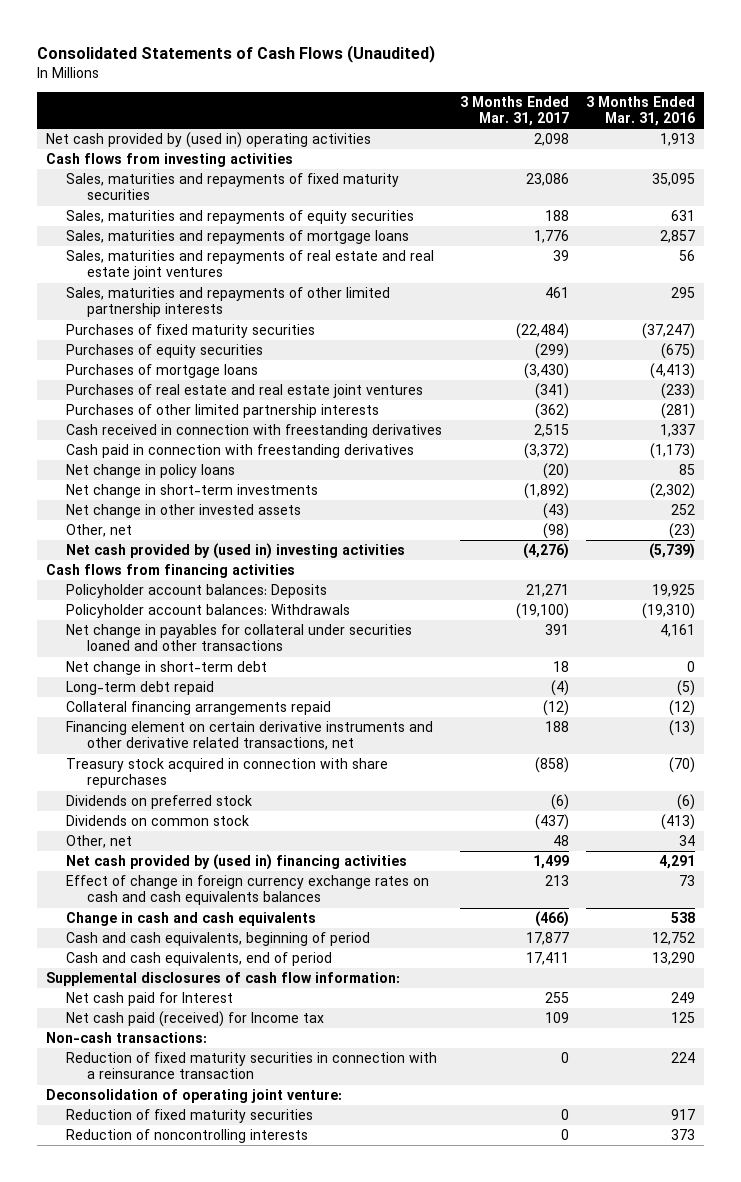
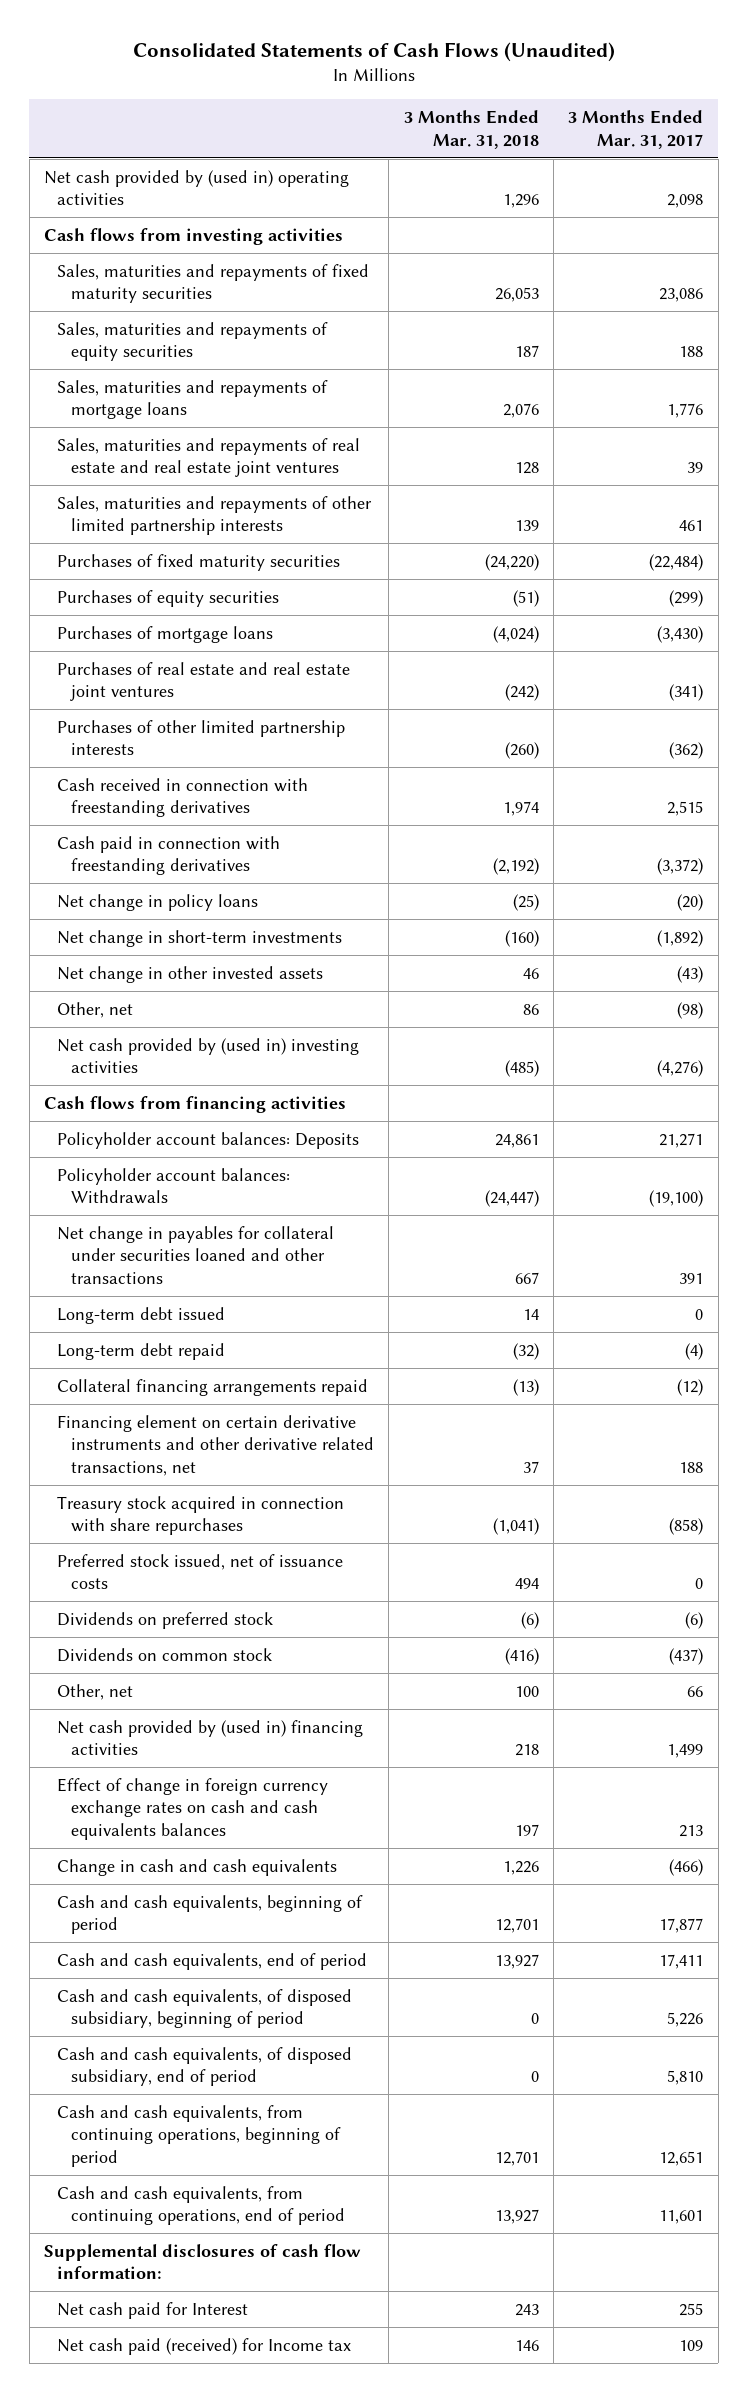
- | 3 Months Ended Mar. 31, 2017 | 3 Months Ended Mar. 31, 2016
+ | 3 Months Ended Mar. 31, 2018 | 3 Months Ended Mar. 31, 2017
- Net change in short-term debt | 18 | 0
+ Long-term debt issued | 14 | 0
+ Preferred stock issued, net of issuance costs | 494 | 0
- Other, net | 48 | 34
+ Other, net | 100 | 66
+ Cash and cash equivalents, of disposed subsidiary, beginning of period | 0 | 5,226
+ Cash and cash equivalents, of disposed subsidiary, end of period | 0 | 5,810
+ Cash and cash equivalents, from continuing operations, beginning of period | 12,701 | 12,651
+ Cash and cash equivalents, from continuing operations, end of period | 13,927 | 11,601
- Non-cash transactions:
- Reduction of fixed maturity securities in connection with a reinsurance transaction | 0 | 224
- Deconsolidation of operating joint venture:
- Reduction of fixed maturity securities | 0 | 917
- Reduction of noncontrolling interests | 0 | 373

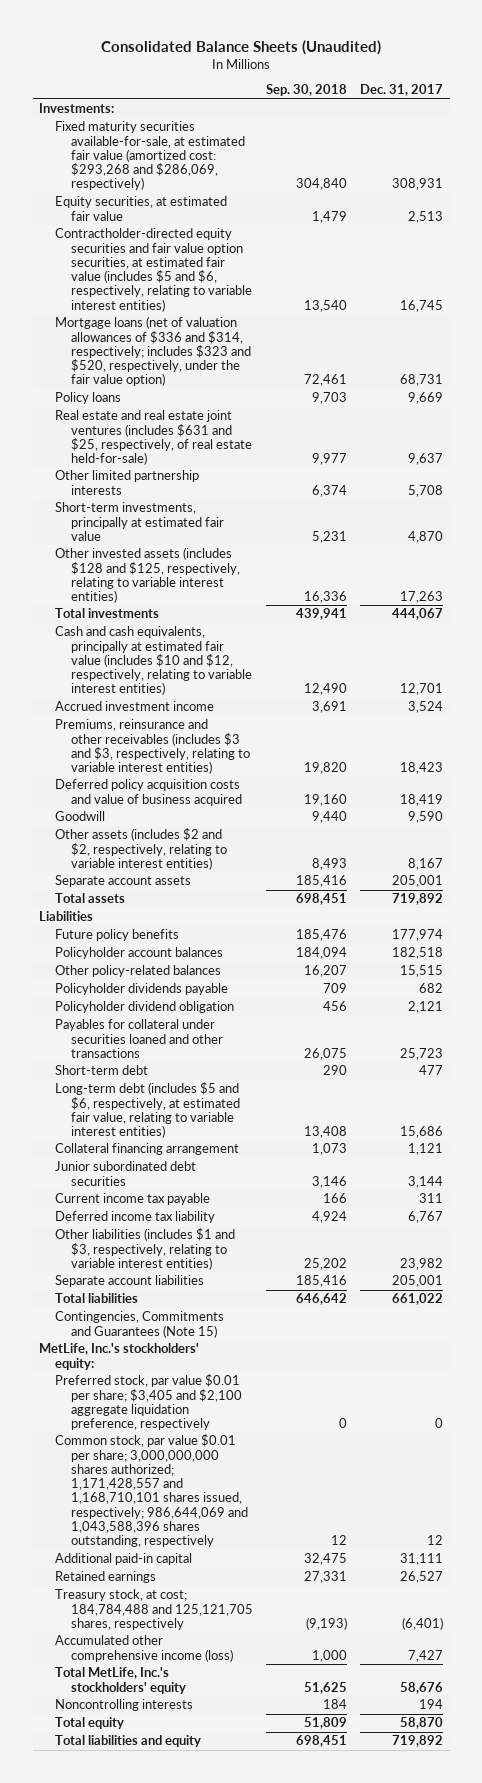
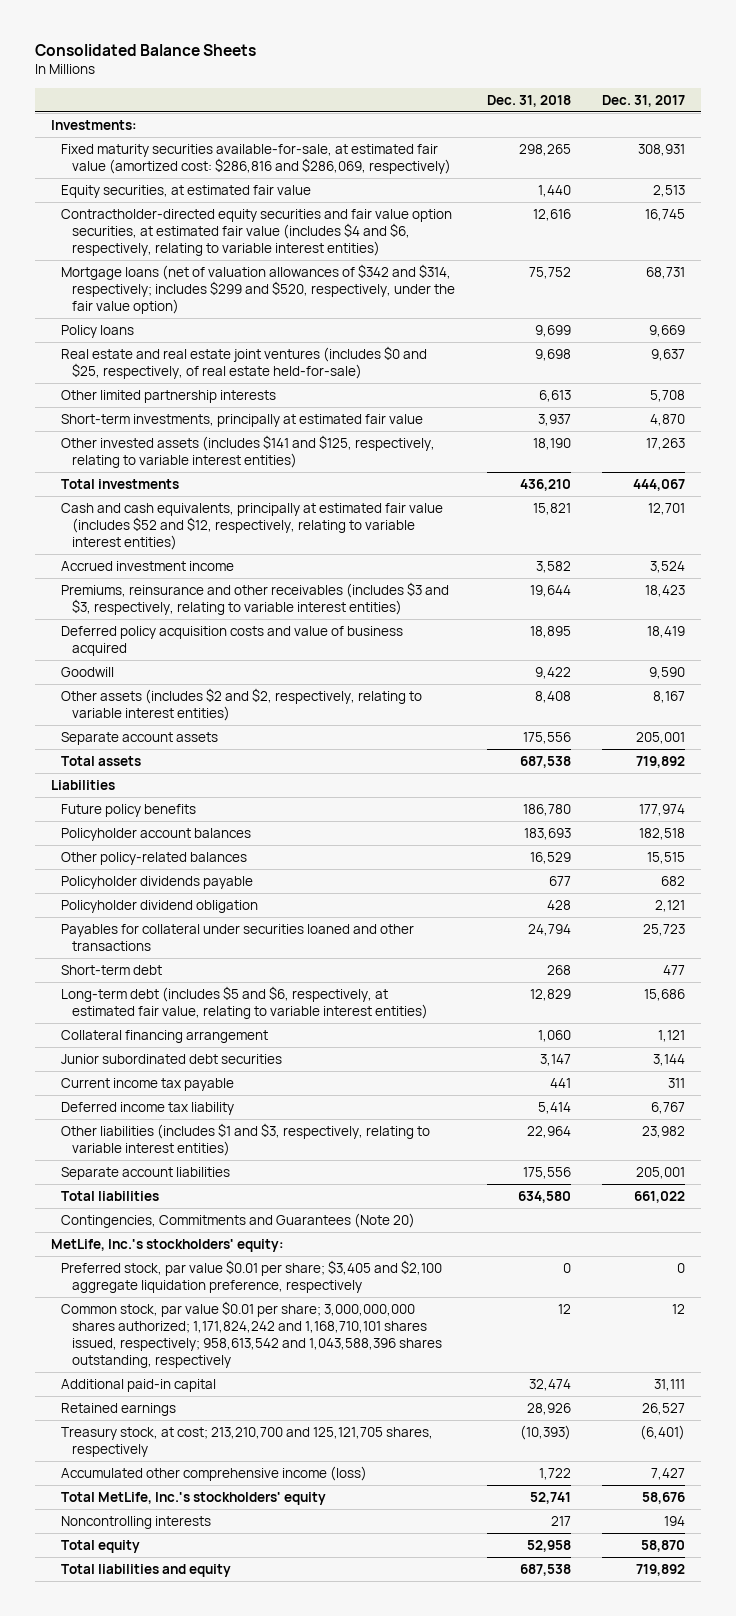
- Consolidated Balance Sheets (Unaudited)
+ Consolidated Balance Sheets
- | Sep. 30, 2018 | Dec. 31, 2017
+ | Dec. 31, 2018 | Dec. 31, 2017
- Fixed maturity securities available-for-sale, at estimated fair value (amortized cost: $293,268 and $286,069, respectively) | 304,840 | 308,931
+ Fixed maturity securities available-for-sale, at estimated fair value (amortized cost: $286,816 and $286,069, respectively) | 298,265 | 308,931
- Contractholder-directed equity securities and fair value option securities, at estimated fair value (includes $5 and $6, respectively, relating to variable interest entities) | 13,540 | 16,745
- Mortgage loans (net of valuation allowances of $336 and $314, respectively; includes $323 and $520, respectively, under the fair value option) | 72,461 | 68,731
+ Contractholder-directed equity securities and fair value option securities, at estimated fair value (includes $4 and $6, respectively, relating to variable interest entities) | 12,616 | 16,745
+ Mortgage loans (net of valuation allowances of $342 and $314, respectively; includes $299 and $520, respectively, under the fair value option) | 75,752 | 68,731
- Real estate and real estate joint ventures (includes $631 and $25, respectively, of real estate held-for-sale) | 9,977 | 9,637
+ Real estate and real estate joint ventures (includes $0 and $25, respectively, of real estate held-for-sale) | 9,698 | 9,637
- Other invested assets (includes $128 and $125, respectively, relating to variable interest entities) | 16,336 | 17,263
+ Other invested assets (includes $141 and $125, respectively, relating to variable interest entities) | 18,190 | 17,263
- Cash and cash equivalents, principally at estimated fair value (includes $10 and $12, respectively, relating to variable interest entities) | 12,490 | 12,701
+ Cash and cash equivalents, principally at estimated fair value (includes $52 and $12, respectively, relating to variable interest entities) | 15,821 | 12,701
- Contingencies, Commitments and Guarantees (Note 15)
+ Contingencies, Commitments and Guarantees (Note 20)
- Common stock, par value $0.01 per share; 3,000,000,000 shares authorized; 1,171,428,557 and 1,168,710,101 shares issued, respectively; 986,644,069 and 1,043,588,396 shares outstanding, respectively | 12 | 12
+ Common stock, par value $0.01 per share; 3,000,000,000 shares authorized; 1,171,824,242 and 1,168,710,101 shares issued, respectively; 958,613,542 and 1,043,588,396 shares outstanding, respectively | 12 | 12
- Treasury stock, at cost; 184,784,488 and 125,121,705 shares, respectively | (9,193) | (6,401)
+ Treasury stock, at cost; 213,210,700 and 125,121,705 shares, respectively | (10,393) | (6,401)

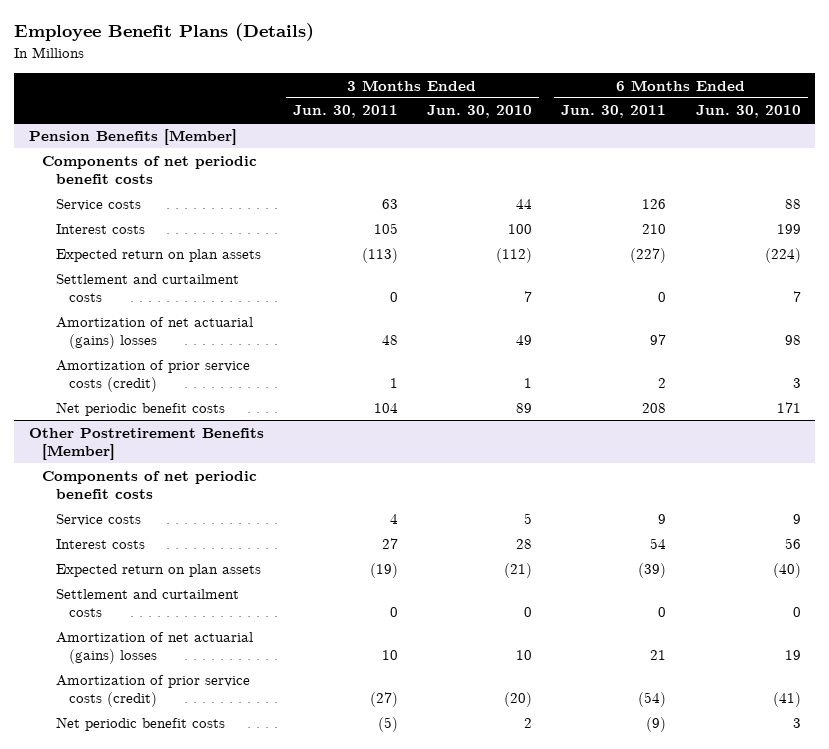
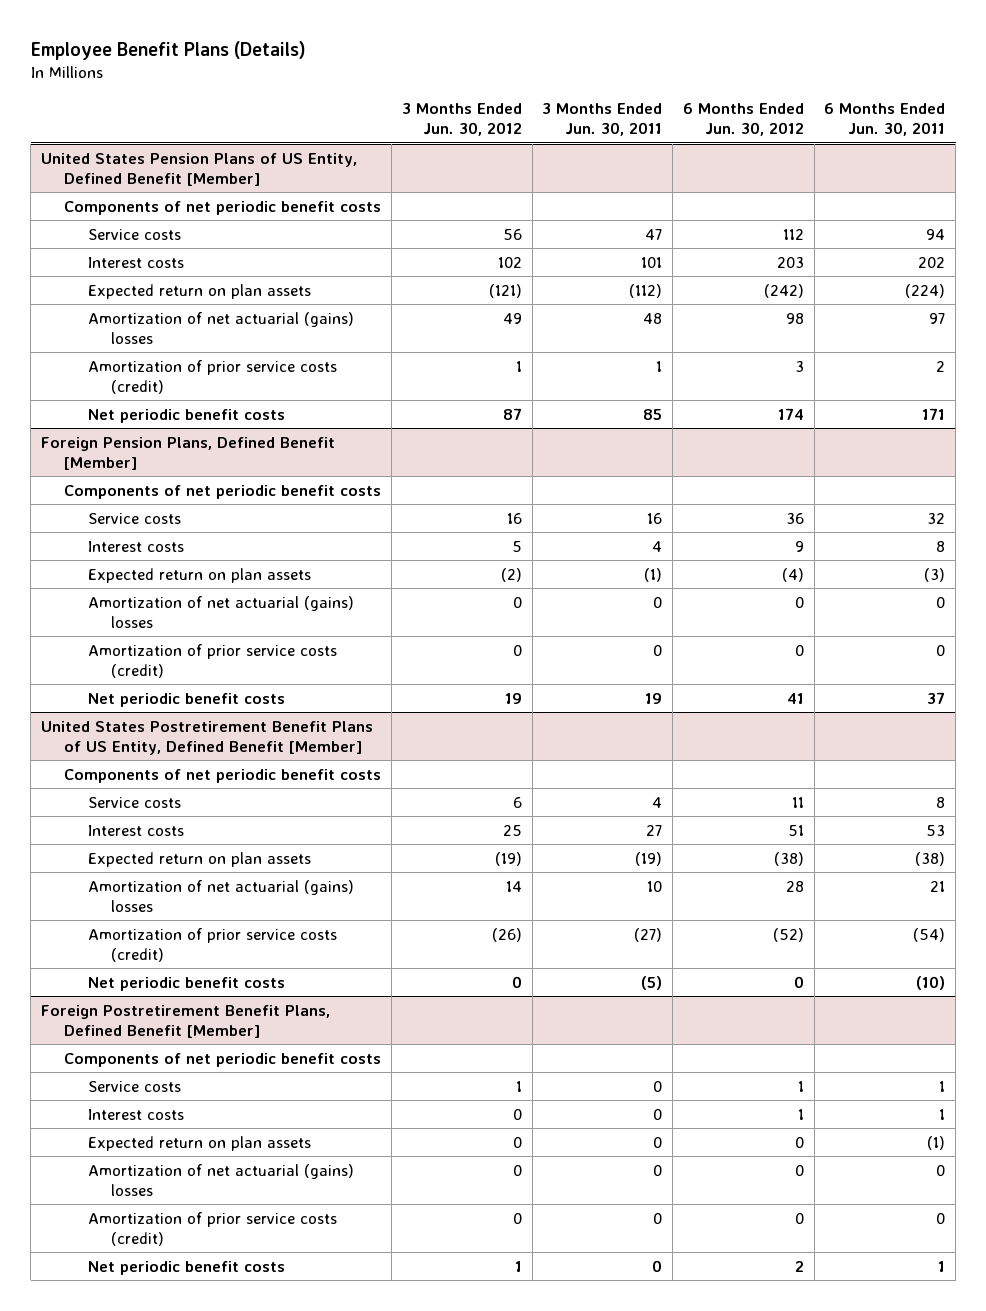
- | 3 Months Ended Jun. 30, 2011 | 3 Months Ended Jun. 30, 2010 | 6 Months Ended Jun. 30, 2011 | 6 Months Ended Jun. 30, 2010
+ | 3 Months Ended Jun. 30, 2012 | 3 Months Ended Jun. 30, 2011 | 6 Months Ended Jun. 30, 2012 | 6 Months Ended Jun. 30, 2011
- Pension Benefits [Member]
+ United States Pension Plans of US Entity, Defined Benefit [Member]
- Service costs | 63 | 44 | 126 | 88
- Interest costs | 105 | 100 | 210 | 199
- Expected return on plan assets | (113) | (112) | (227) | (224)
- Settlement and curtailment costs | 0 | 7 | 0 | 7
+ Service costs | 56 | 47 | 112 | 94
+ Interest costs | 102 | 101 | 203 | 202
+ Expected return on plan assets | (121) | (112) | (242) | (224)
- Net periodic benefit costs | 104 | 89 | 208 | 171
- Other Postretirement Benefits [Member]
+ Net periodic benefit costs | 87 | 85 | 174 | 171
+ Foreign Pension Plans, Defined Benefit [Member]
- Service costs | 4 | 5 | 9 | 9
- Interest costs | 27 | 28 | 54 | 56
- Expected return on plan assets | (19) | (21) | (39) | (40)
- Settlement and curtailment costs | 0 | 0 | 0 | 0
+ Service costs | 16 | 16 | 36 | 32
+ Interest costs | 5 | 4 | 9 | 8
+ Expected return on plan assets | (2) | (1) | (4) | (3)
+ Amortization of net actuarial (gains) losses | 0 | 0 | 0 | 0
+ Amortization of prior service costs (credit) | 0 | 0 | 0 | 0
+ Net periodic benefit costs | 19 | 19 | 41 | 37
+ United States Postretirement Benefit Plans of US Entity, Defined Benefit [Member]
+ Components of net periodic benefit costs
+ Service costs | 6 | 4 | 11 | 8
+ Interest costs | 25 | 27 | 51 | 53
+ Expected return on plan assets | (19) | (19) | (38) | (38)
- Net periodic benefit costs | (5) | 2 | (9) | 3
+ Net periodic benefit costs | 0 | (5) | 0 | (10)
+ Foreign Postretirement Benefit Plans, Defined Benefit [Member]
+ Components of net periodic benefit costs
+ Service costs | 1 | 0 | 1 | 1
+ Interest costs | 0 | 0 | 1 | 1
+ Expected return on plan assets | 0 | 0 | 0 | (1)
+ Amortization of net actuarial (gains) losses | 0 | 0 | 0 | 0
+ Amortization of prior service costs (credit) | 0 | 0 | 0 | 0
+ Net periodic benefit costs | 1 | 0 | 2 | 1

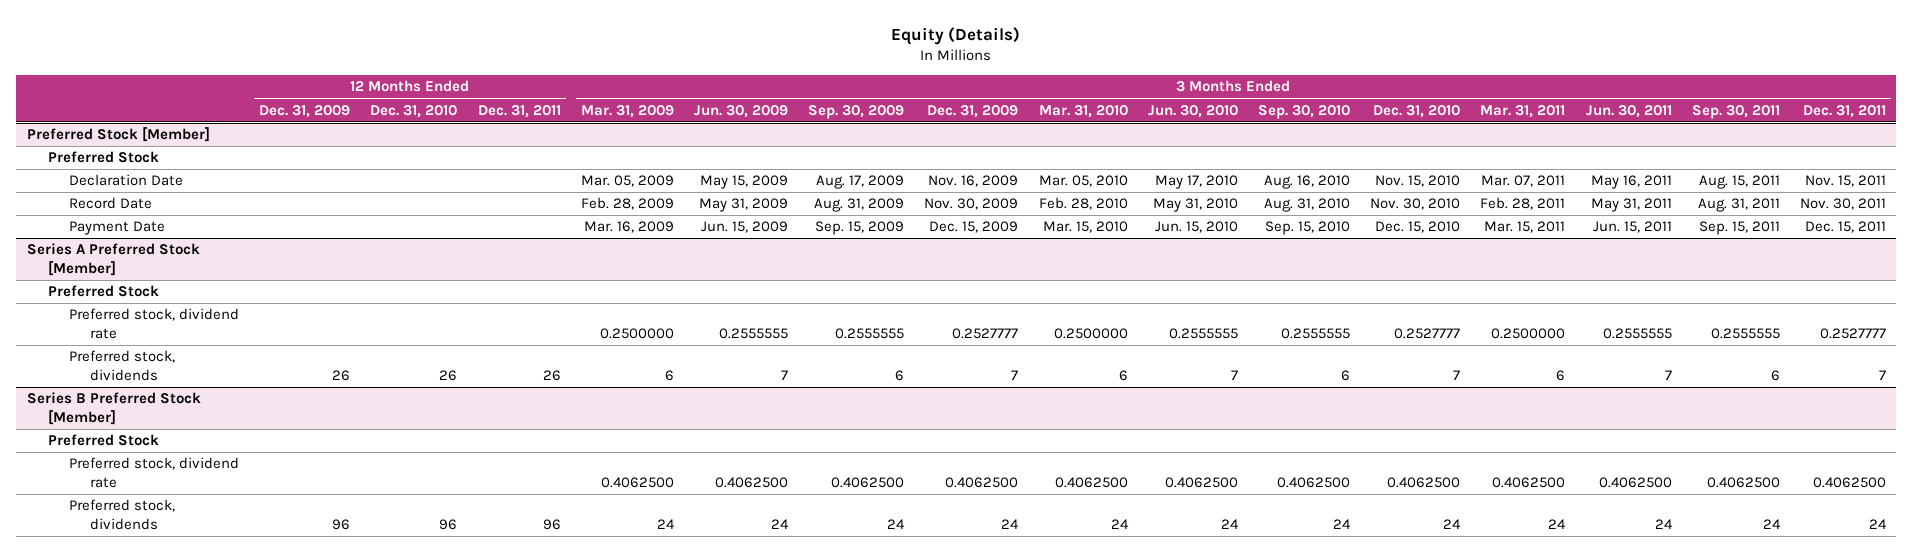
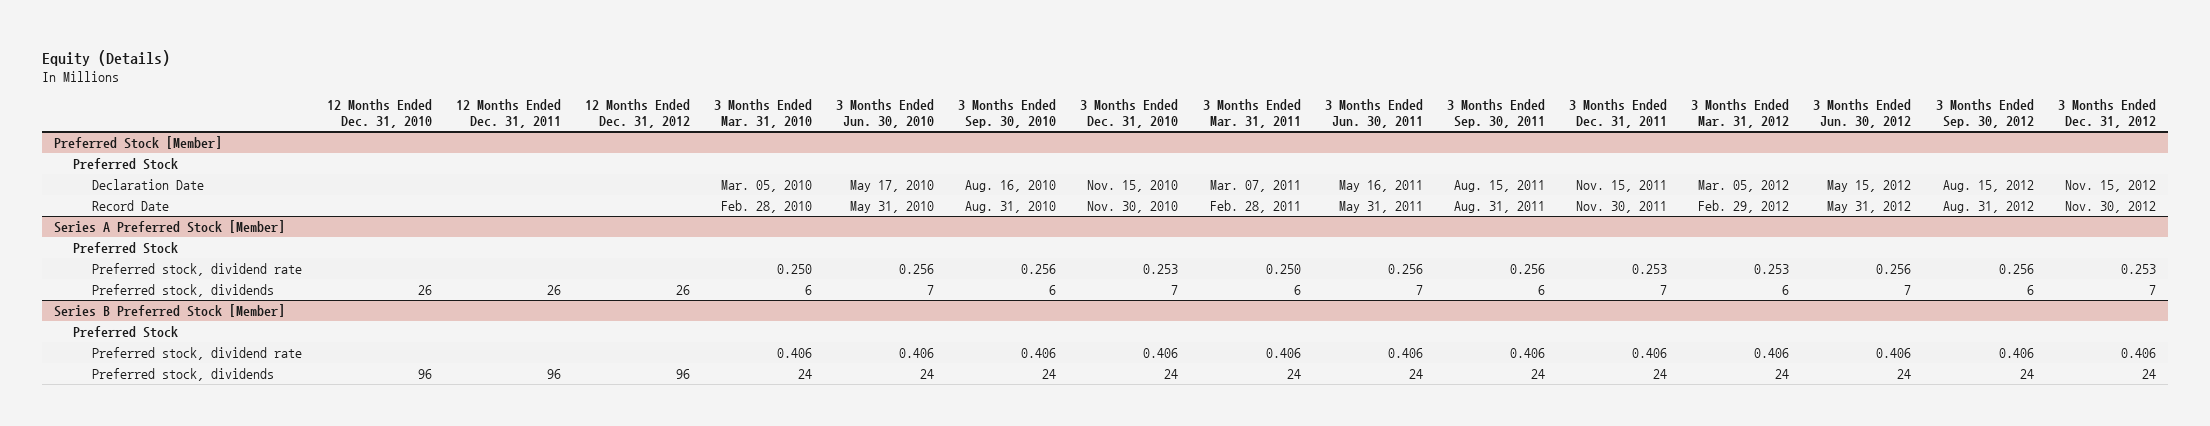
- | 12 Months Ended Dec. 31, 2009 | 12 Months Ended Dec. 31, 2010 | 12 Months Ended Dec. 31, 2011 | 3 Months Ended Mar. 31, 2009 | 3 Months Ended Jun. 30, 2009 | 3 Months Ended Sep. 30, 2009 | 3 Months Ended Dec. 31, 2009 | 3 Months Ended Mar. 31, 2010 | 3 Months Ended Jun. 30, 2010 | 3 Months Ended Sep. 30, 2010 | 3 Months Ended Dec. 31, 2010 | 3 Months Ended Mar. 31, 2011 | 3 Months Ended Jun. 30, 2011 | 3 Months Ended Sep. 30, 2011 | 3 Months Ended Dec. 31, 2011
+ | 12 Months Ended Dec. 31, 2010 | 12 Months Ended Dec. 31, 2011 | 12 Months Ended Dec. 31, 2012 | 3 Months Ended Mar. 31, 2010 | 3 Months Ended Jun. 30, 2010 | 3 Months Ended Sep. 30, 2010 | 3 Months Ended Dec. 31, 2010 | 3 Months Ended Mar. 31, 2011 | 3 Months Ended Jun. 30, 2011 | 3 Months Ended Sep. 30, 2011 | 3 Months Ended Dec. 31, 2011 | 3 Months Ended Mar. 31, 2012 | 3 Months Ended Jun. 30, 2012 | 3 Months Ended Sep. 30, 2012 | 3 Months Ended Dec. 31, 2012
@ Preferred Stock [Member]
- Payment Date | | | | Mar. 16, 2009 | Jun. 15, 2009 | Sep. 15, 2009 | Dec. 15, 2009 | Mar. 15, 2010 | Jun. 15, 2010 | Sep. 15, 2010 | Dec. 15, 2010 | Mar. 15, 2011 | Jun. 15, 2011 | Sep. 15, 2011 | Dec. 15, 2011
@ Series A Preferred Stock [Member]
- Preferred stock, dividend rate | | | | 0.2500000 | 0.2555555 | 0.2555555 | 0.2527777 | 0.2500000 | 0.2555555 | 0.2555555 | 0.2527777 | 0.2500000 | 0.2555555 | 0.2555555 | 0.2527777
+ Preferred stock, dividend rate | | | | 0.250 | 0.256 | 0.256 | 0.253 | 0.250 | 0.256 | 0.256 | 0.253 | 0.253 | 0.256 | 0.256 | 0.253
@ Series B Preferred Stock [Member]
- Preferred stock, dividend rate | | | | 0.4062500 | 0.4062500 | 0.4062500 | 0.4062500 | 0.4062500 | 0.4062500 | 0.4062500 | 0.4062500 | 0.4062500 | 0.4062500 | 0.4062500 | 0.4062500
+ Preferred stock, dividend rate | | | | 0.406 | 0.406 | 0.406 | 0.406 | 0.406 | 0.406 | 0.406 | 0.406 | 0.406 | 0.406 | 0.406 | 0.406

